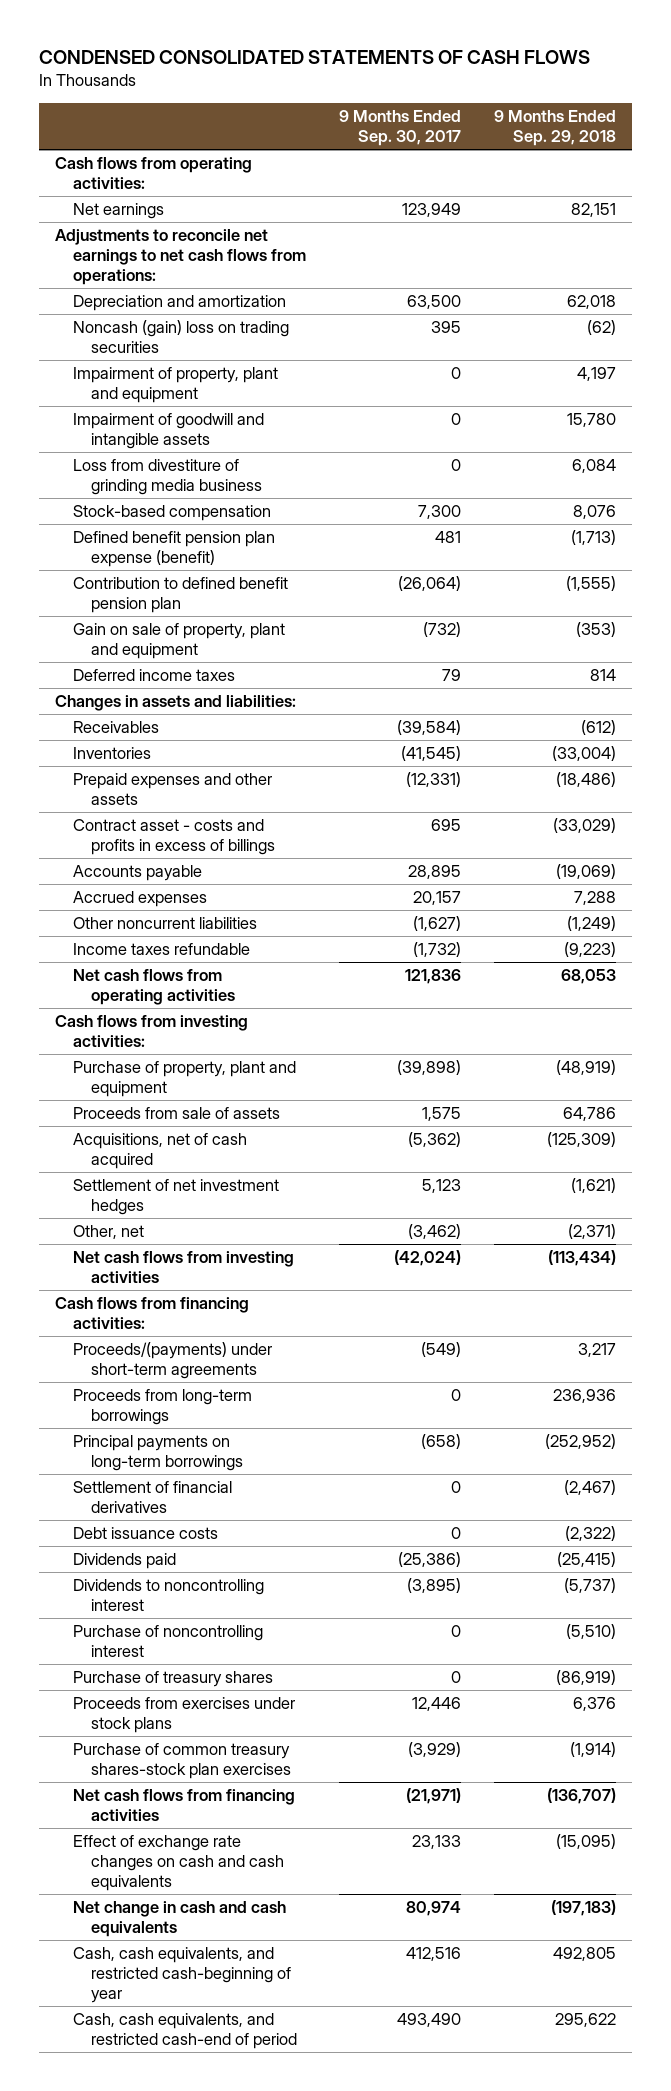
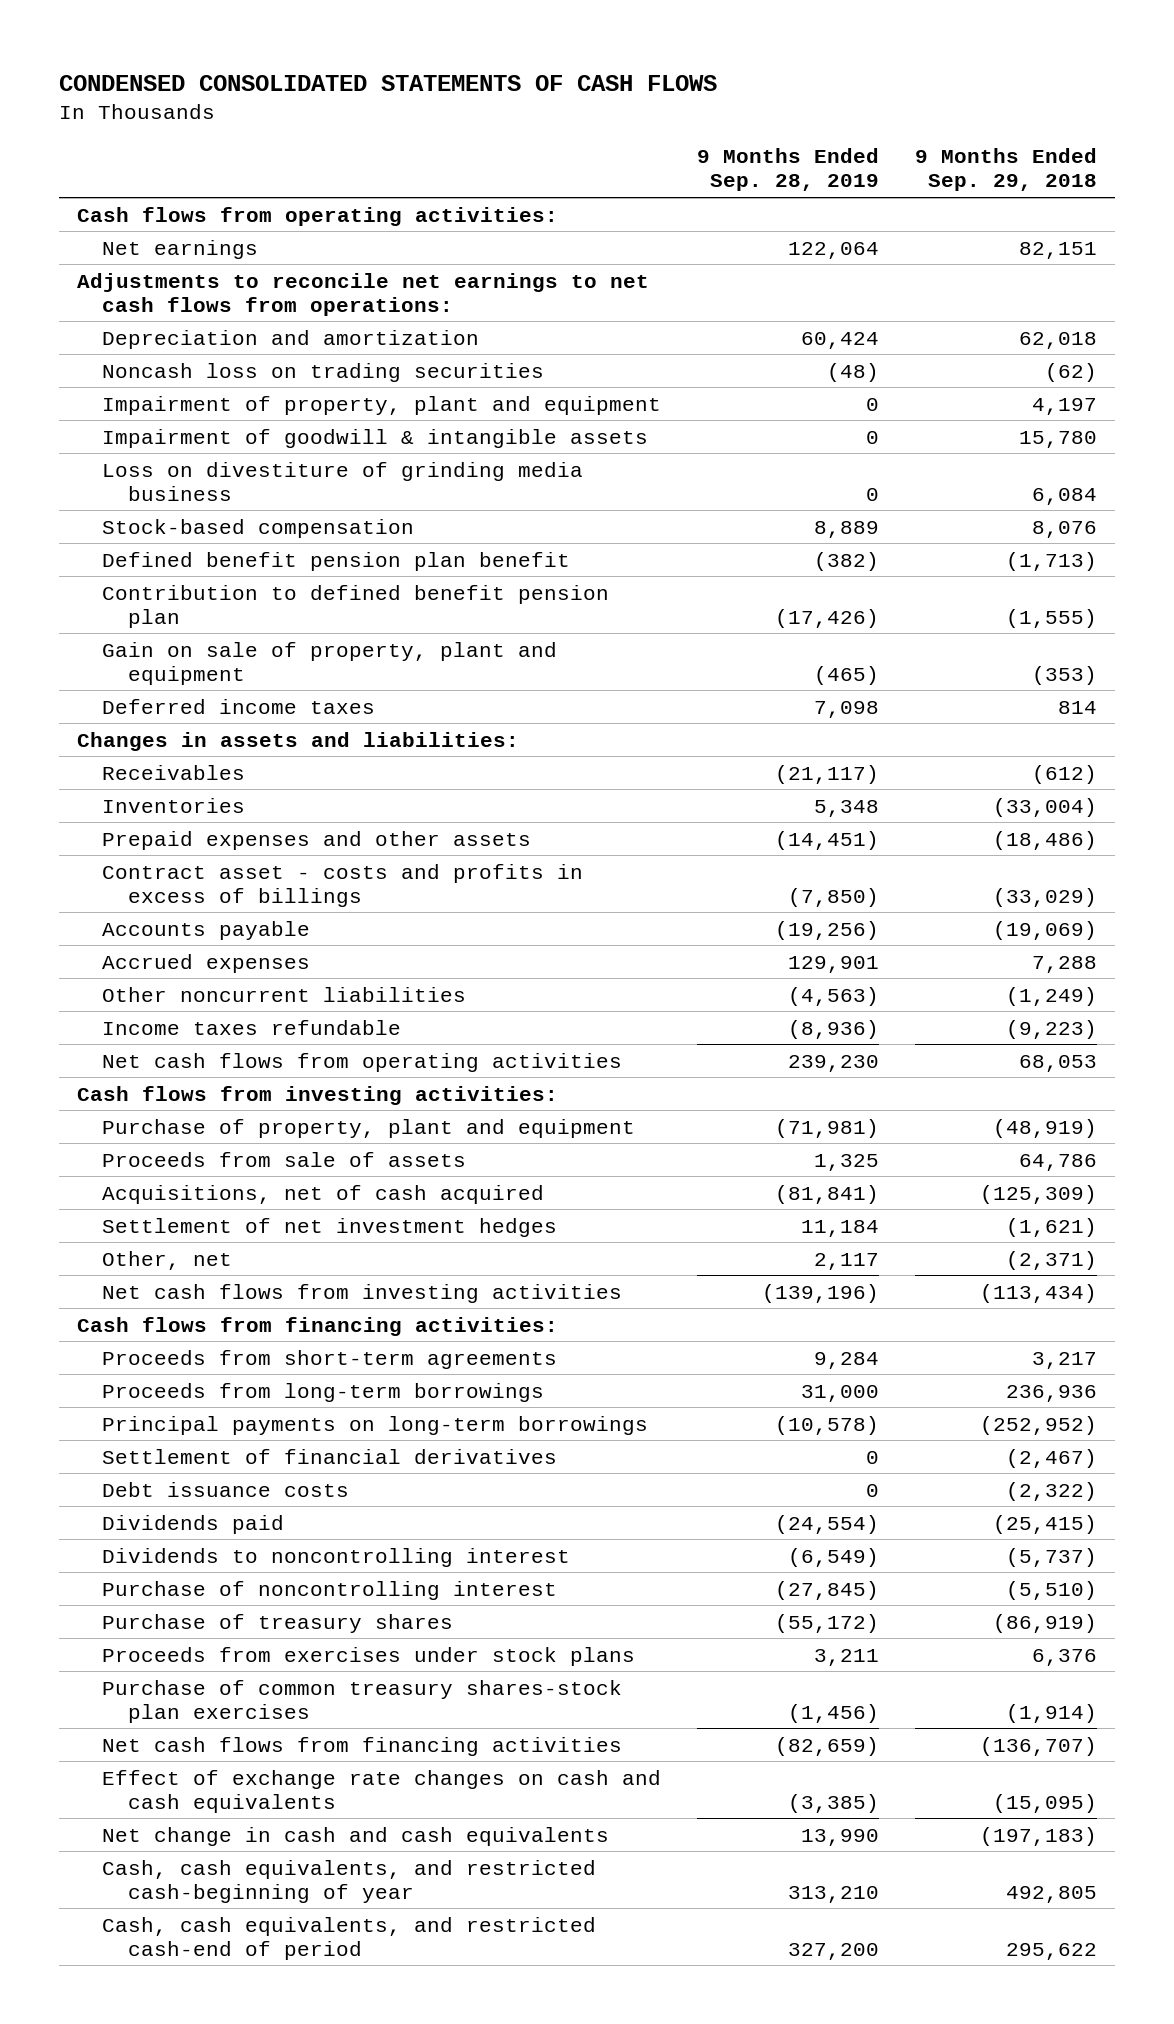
- | 9 Months Ended Sep. 30, 2017 | 9 Months Ended Sep. 29, 2018
+ | 9 Months Ended Sep. 28, 2019 | 9 Months Ended Sep. 29, 2018
- Noncash (gain) loss on trading securities | 395 | (62)
+ Noncash loss on trading securities | (48) | (62)
- Impairment of goodwill and intangible assets | 0 | 15,780
- Loss from divestiture of grinding media business | 0 | 6,084
+ Impairment of goodwill & intangible assets | 0 | 15,780
+ Loss on divestiture of grinding media business | 0 | 6,084
- Defined benefit pension plan expense (benefit) | 481 | (1,713)
+ Defined benefit pension plan benefit | (382) | (1,713)
- Proceeds/(payments) under short-term agreements | (549) | 3,217
+ Proceeds from short-term agreements | 9,284 | 3,217

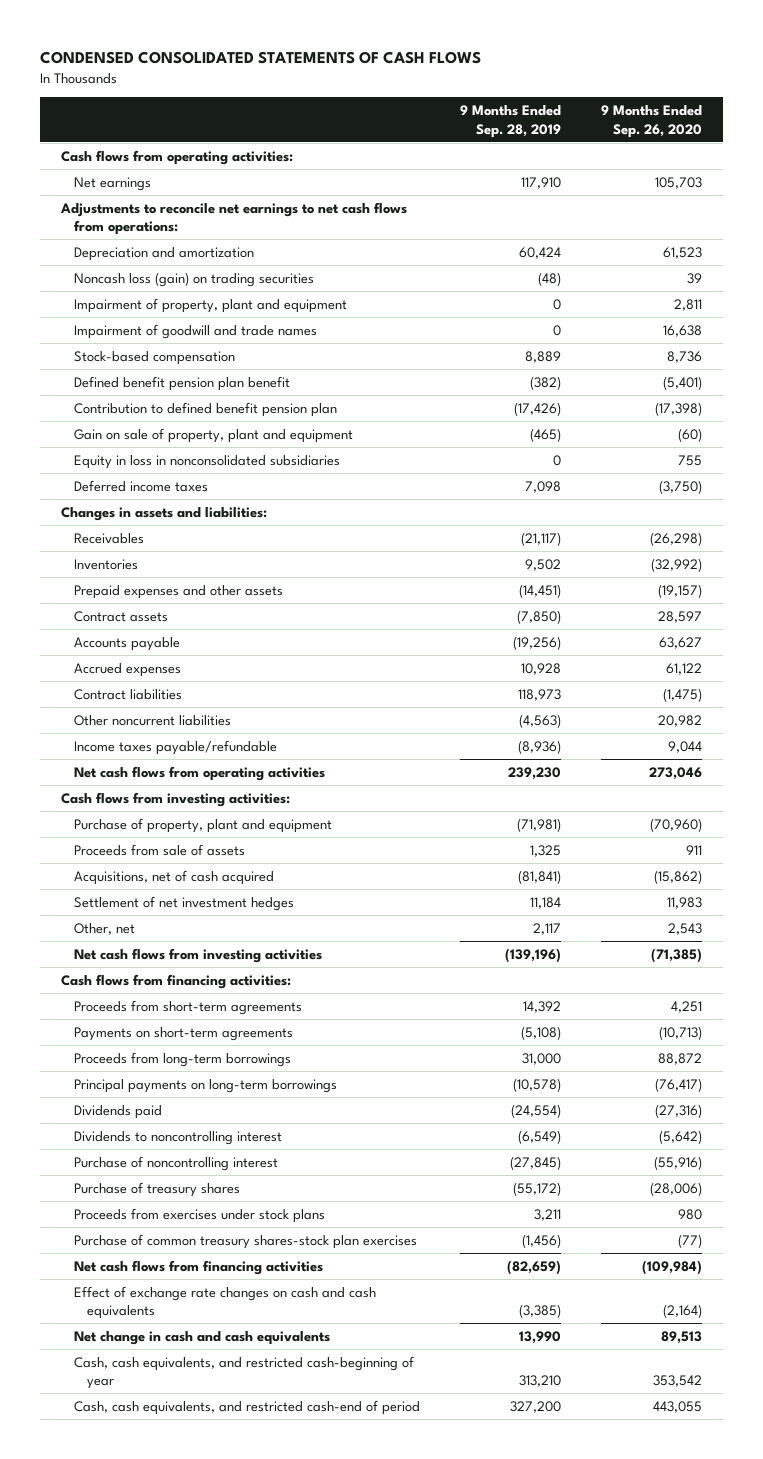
- | 9 Months Ended Sep. 28, 2019 | 9 Months Ended Sep. 29, 2018
+ | 9 Months Ended Sep. 28, 2019 | 9 Months Ended Sep. 26, 2020
- Net earnings | 122,064 | 82,151
+ Net earnings | 117,910 | 105,703
- Noncash loss on trading securities | (48) | (62)
+ Noncash loss (gain) on trading securities | (48) | 39
- Impairment of goodwill & intangible assets | 0 | 15,780
- Loss on divestiture of grinding media business | 0 | 6,084
+ Impairment of goodwill and trade names | 0 | 16,638
+ Equity in loss in nonconsolidated subsidiaries | 0 | 755
- Inventories | 5,348 | (33,004)
+ Inventories | 9,502 | (32,992)
- Contract asset - costs and profits in excess of billings | (7,850) | (33,029)
+ Contract assets | (7,850) | 28,597
- Accrued expenses | 129,901 | 7,288
+ Accrued expenses | 10,928 | 61,122
+ Contract liabilities | 118,973 | (1,475)
- Income taxes refundable | (8,936) | (9,223)
+ Income taxes payable/refundable | (8,936) | 9,044
- Proceeds from short-term agreements | 9,284 | 3,217
+ Proceeds from short-term agreements | 14,392 | 4,251
+ Payments on short-term agreements | (5,108) | (10,713)
- Settlement of financial derivatives | 0 | (2,467)
- Debt issuance costs | 0 | (2,322)

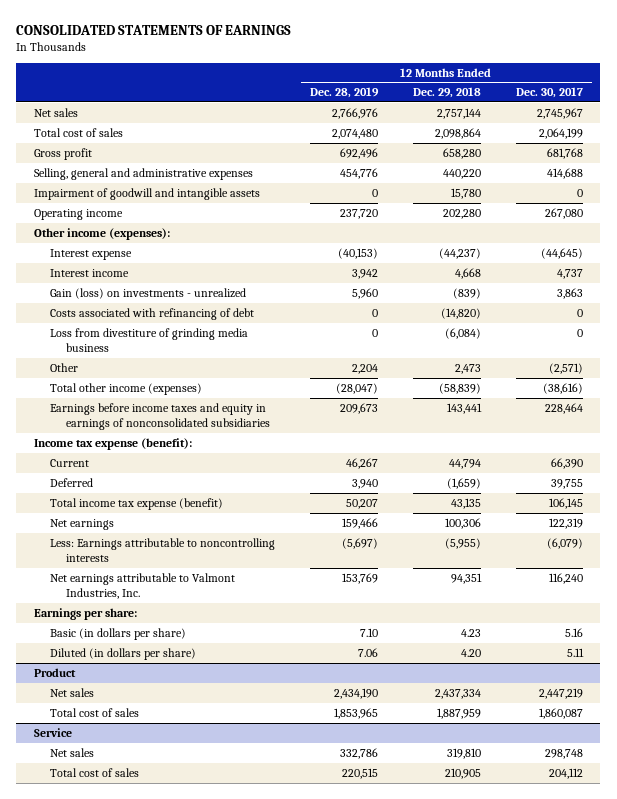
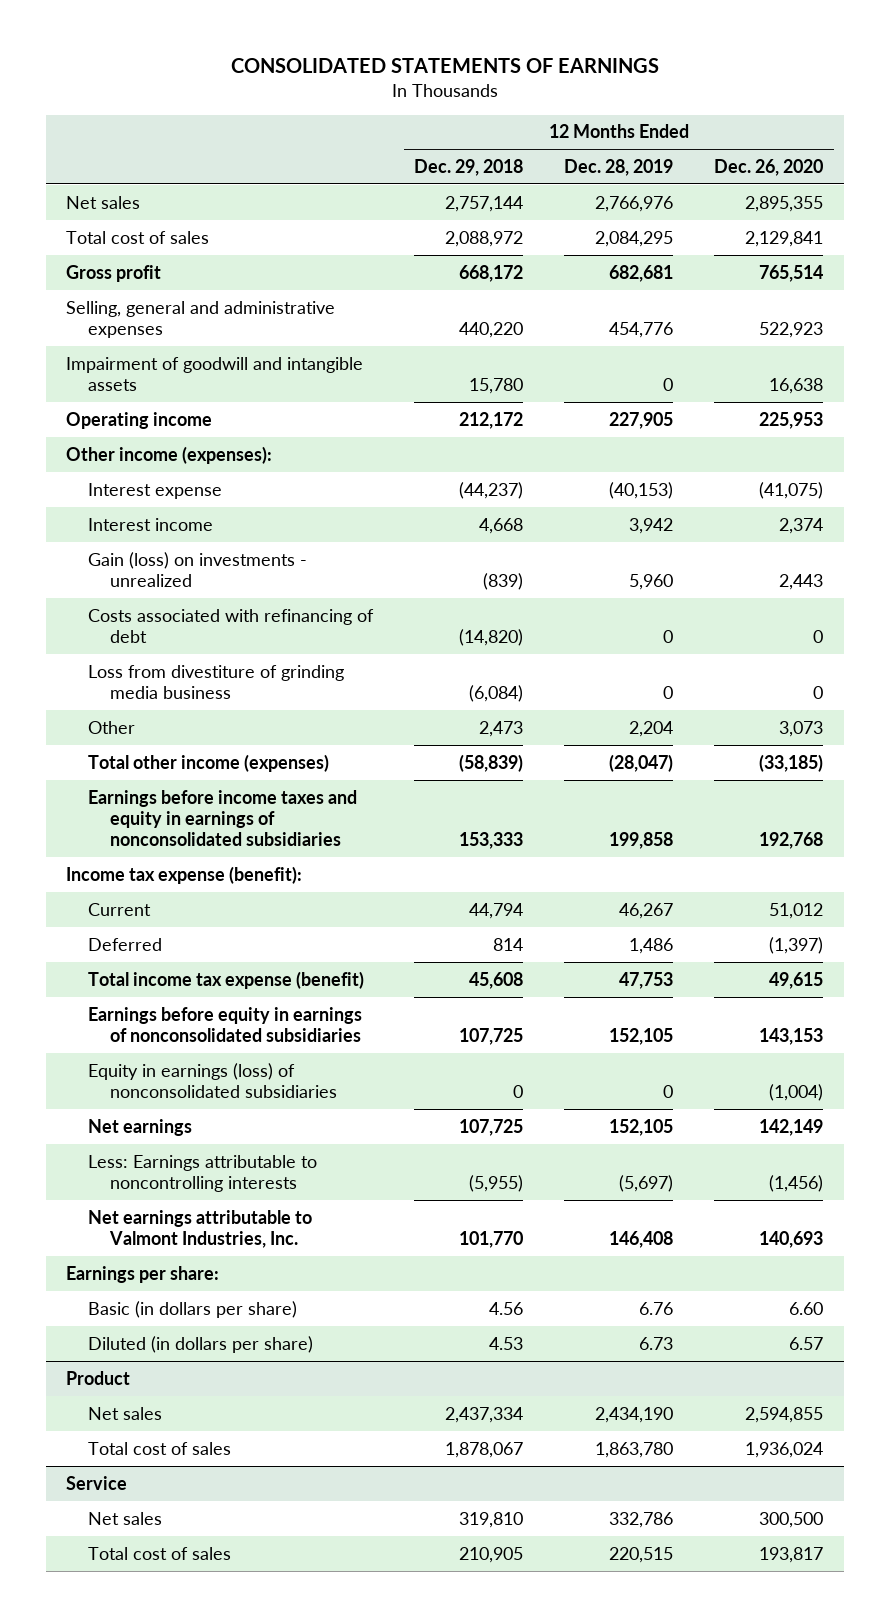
- | 12 Months Ended Dec. 28, 2019 | 12 Months Ended Dec. 29, 2018 | 12 Months Ended Dec. 30, 2017
+ | 12 Months Ended Dec. 29, 2018 | 12 Months Ended Dec. 28, 2019 | 12 Months Ended Dec. 26, 2020
- Total cost of sales | 2,074,480 | 2,098,864 | 2,064,199
- Gross profit | 692,496 | 658,280 | 681,768
+ Total cost of sales | 2,088,972 | 2,084,295 | 2,129,841
+ Gross profit | 668,172 | 682,681 | 765,514
- Operating income | 237,720 | 202,280 | 267,080
+ Operating income | 212,172 | 227,905 | 225,953
- Earnings before income taxes and equity in earnings of nonconsolidated subsidiaries | 209,673 | 143,441 | 228,464
+ Earnings before income taxes and equity in earnings of nonconsolidated subsidiaries | 153,333 | 199,858 | 192,768
- Deferred | 3,940 | (1,659) | 39,755
- Total income tax expense (benefit) | 50,207 | 43,135 | 106,145
- Net earnings | 159,466 | 100,306 | 122,319
+ Deferred | 814 | 1,486 | (1,397)
+ Total income tax expense (benefit) | 45,608 | 47,753 | 49,615
+ Earnings before equity in earnings of nonconsolidated subsidiaries | 107,725 | 152,105 | 143,153
+ Equity in earnings (loss) of nonconsolidated subsidiaries | 0 | 0 | (1,004)
+ Net earnings | 107,725 | 152,105 | 142,149
- Net earnings attributable to Valmont Industries, Inc. | 153,769 | 94,351 | 116,240
+ Net earnings attributable to Valmont Industries, Inc. | 101,770 | 146,408 | 140,693
- Basic (in dollars per share) | 7.10 | 4.23 | 5.16
- Diluted (in dollars per share) | 7.06 | 4.20 | 5.11
+ Basic (in dollars per share) | 4.56 | 6.76 | 6.60
+ Diluted (in dollars per share) | 4.53 | 6.73 | 6.57
@ Product
- Total cost of sales | 1,853,965 | 1,887,959 | 1,860,087
+ Total cost of sales | 1,878,067 | 1,863,780 | 1,936,024

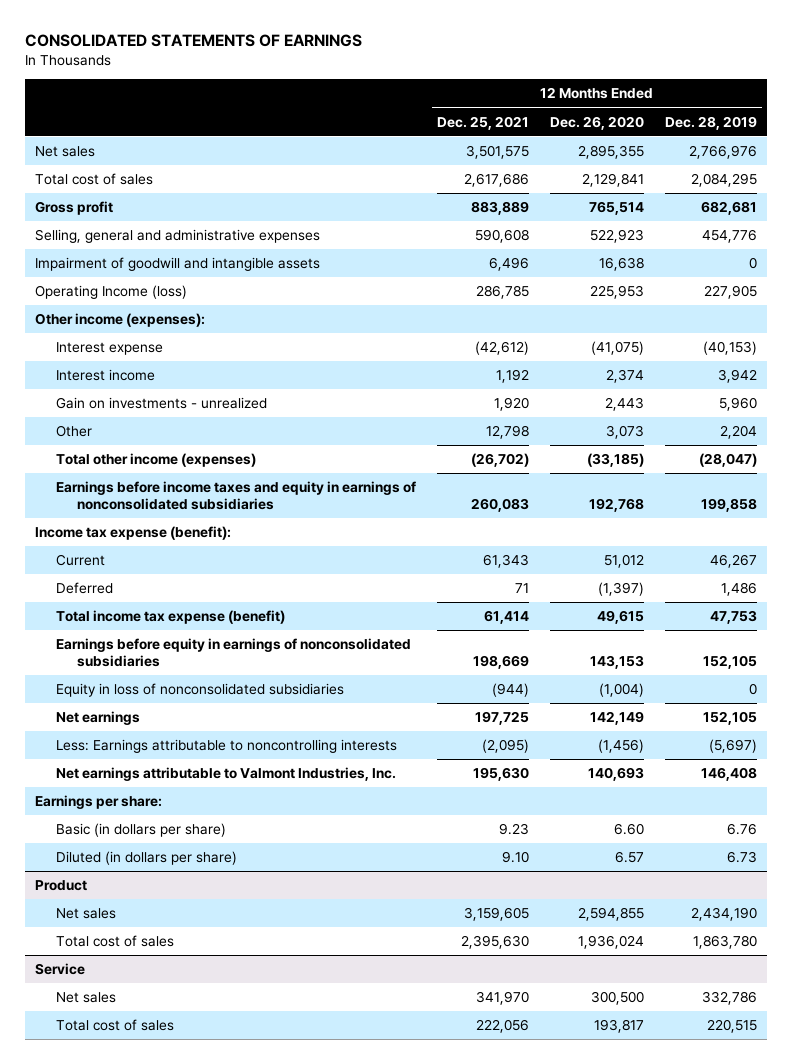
- | 12 Months Ended Dec. 29, 2018 | 12 Months Ended Dec. 28, 2019 | 12 Months Ended Dec. 26, 2020
+ | 12 Months Ended Dec. 25, 2021 | 12 Months Ended Dec. 26, 2020 | 12 Months Ended Dec. 28, 2019
- Operating income | 212,172 | 227,905 | 225,953
+ Operating Income (loss) | 286,785 | 225,953 | 227,905
- Gain (loss) on investments - unrealized | (839) | 5,960 | 2,443
- Costs associated with refinancing of debt | (14,820) | 0 | 0
- Loss from divestiture of grinding media business | (6,084) | 0 | 0
+ Gain on investments - unrealized | 1,920 | 2,443 | 5,960
- Equity in earnings (loss) of nonconsolidated subsidiaries | 0 | 0 | (1,004)
+ Equity in loss of nonconsolidated subsidiaries | (944) | (1,004) | 0

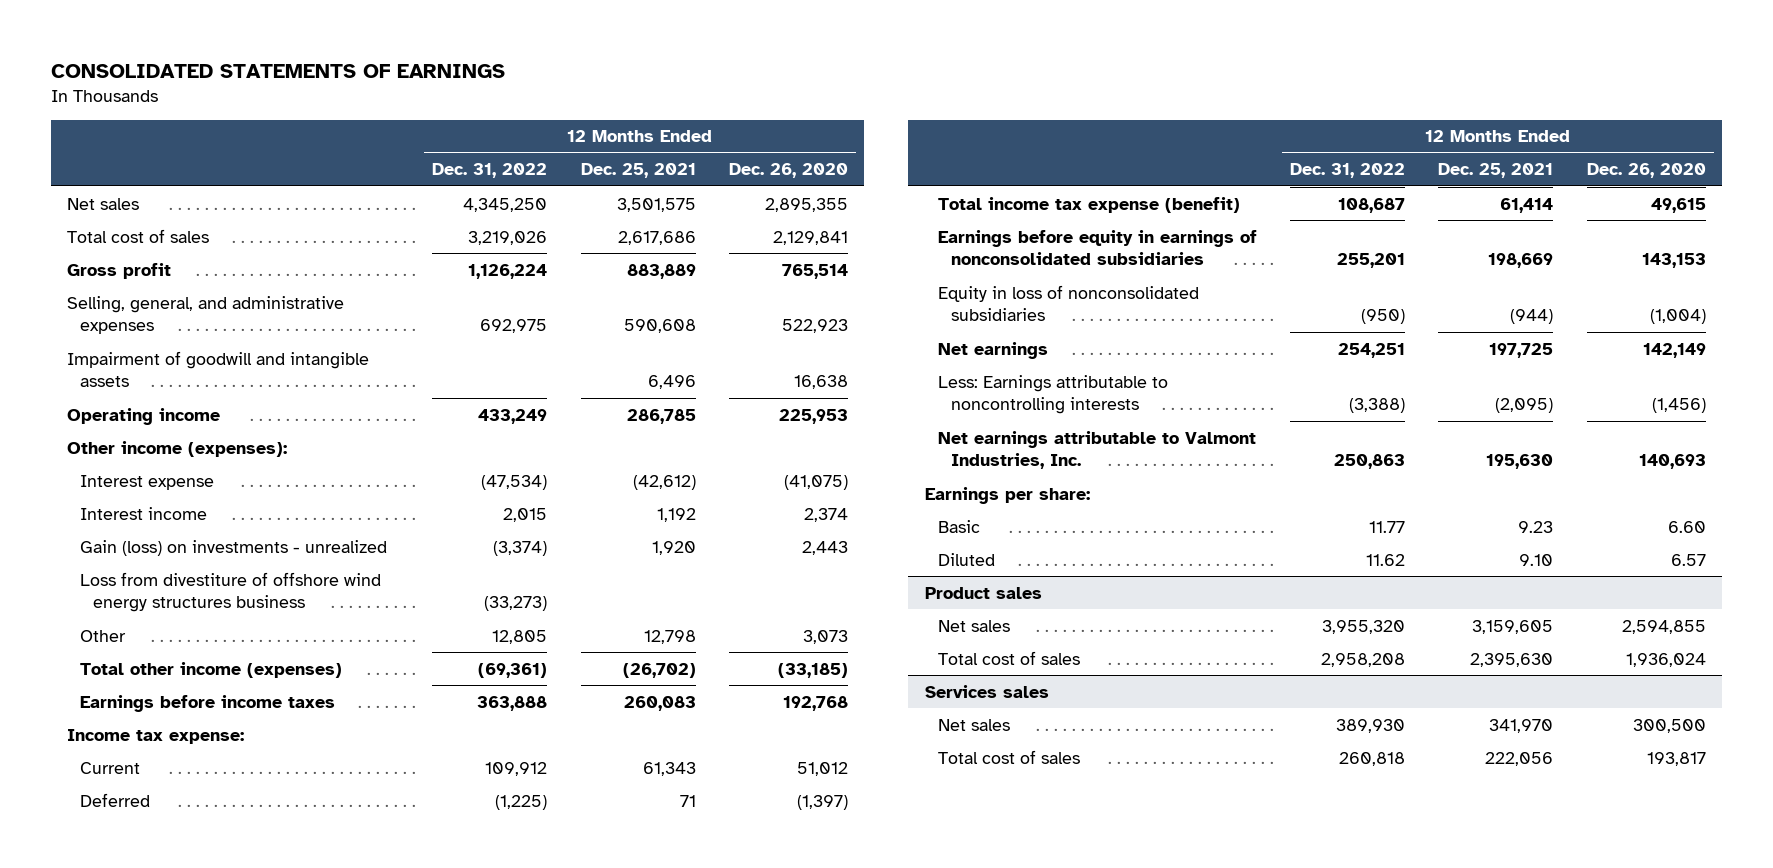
- | 12 Months Ended Dec. 25, 2021 | 12 Months Ended Dec. 26, 2020 | 12 Months Ended Dec. 28, 2019
+ | 12 Months Ended Dec. 31, 2022 | 12 Months Ended Dec. 25, 2021 | 12 Months Ended Dec. 26, 2020
- Selling, general and administrative expenses | 590,608 | 522,923 | 454,776
+ Selling, general, and administrative expenses | 692,975 | 590,608 | 522,923
- Operating Income (loss) | 286,785 | 225,953 | 227,905
+ Operating income | 433,249 | 286,785 | 225,953
- Gain on investments - unrealized | 1,920 | 2,443 | 5,960
+ Gain (loss) on investments - unrealized | (3,374) | 1,920 | 2,443
+ Loss from divestiture of offshore wind energy structures business | (33,273) | |
- Earnings before income taxes and equity in earnings of nonconsolidated subsidiaries | 260,083 | 192,768 | 199,858
- Income tax expense (benefit):
+ Earnings before income taxes | 363,888 | 260,083 | 192,768
+ Income tax expense:
- Basic (in dollars per share) | 9.23 | 6.60 | 6.76
- Diluted (in dollars per share) | 9.10 | 6.57 | 6.73
- Product
+ Basic | 11.77 | 9.23 | 6.60
+ Diluted | 11.62 | 9.10 | 6.57
+ Product sales
- Service
+ Services sales

